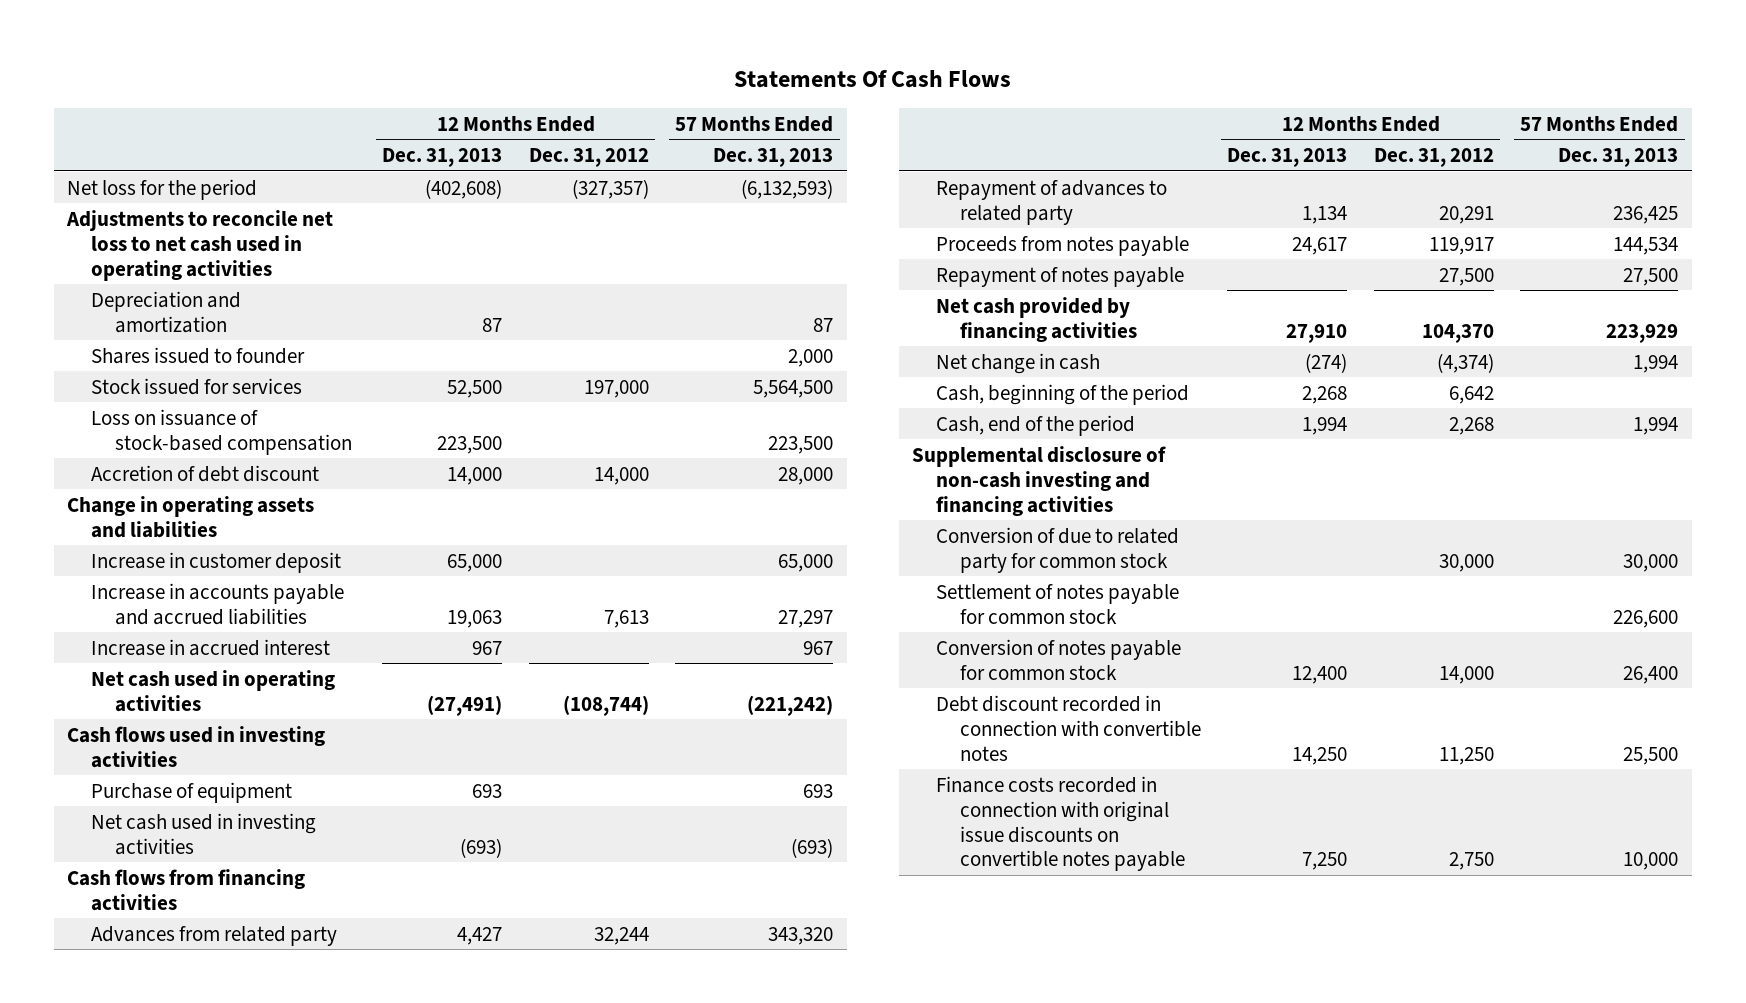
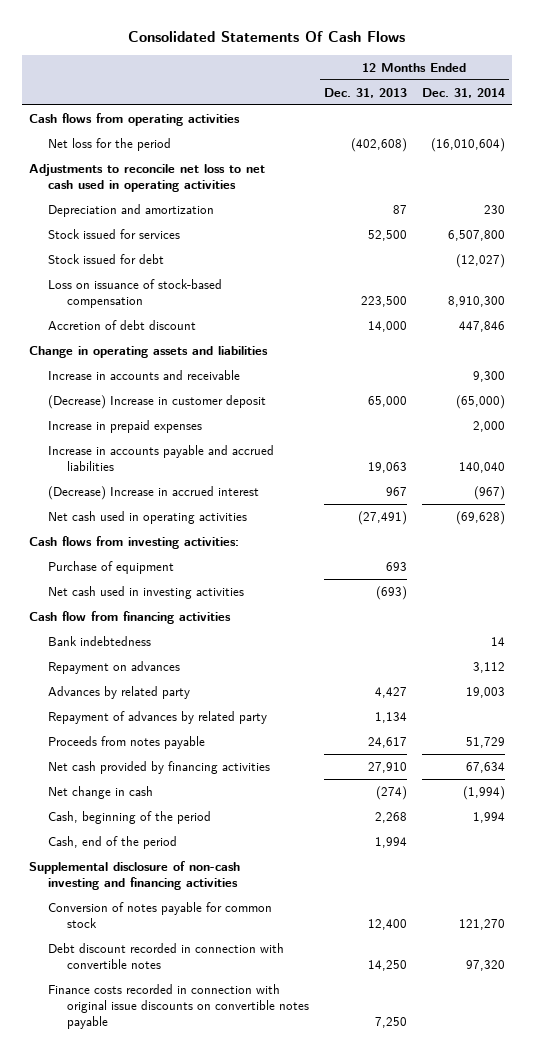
- Statements Of Cash Flows
+ Consolidated Statements Of Cash Flows
- | 12 Months Ended Dec. 31, 2013 | 12 Months Ended Dec. 31, 2012 | 57 Months Ended Dec. 31, 2013
+ | 12 Months Ended Dec. 31, 2013 | 12 Months Ended Dec. 31, 2014
+ Cash flows from operating activities
- Shares issued to founder | | | 2,000
+ Stock issued for debt | | (12,027)
- Increase in customer deposit | 65,000 | | 65,000
+ Increase in accounts and receivable | | 9,300
+ (Decrease) Increase in customer deposit | 65,000 | (65,000)
+ Increase in prepaid expenses | | 2,000
- Increase in accrued interest | 967 | | 967
+ (Decrease) Increase in accrued interest | 967 | (967)
- Cash flows used in investing activities
+ Cash flows from investing activities:
- Cash flows from financing activities
- Advances from related party | 4,427 | 32,244 | 343,320
- Repayment of advances to related party | 1,134 | 20,291 | 236,425
+ Cash flow from financing activities
+ Bank indebtedness | | 14
+ Repayment on advances | | 3,112
+ Advances by related party | 4,427 | 19,003
+ Repayment of advances by related party | 1,134 |
- Repayment of notes payable | | 27,500 | 27,500
- Conversion of due to related party for common stock | | 30,000 | 30,000
- Settlement of notes payable for common stock | | | 226,600

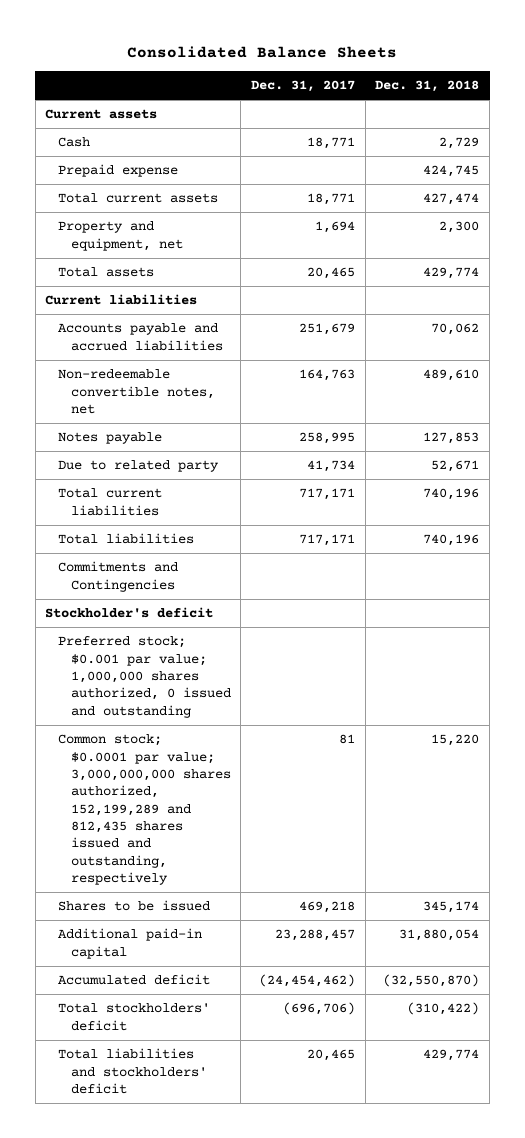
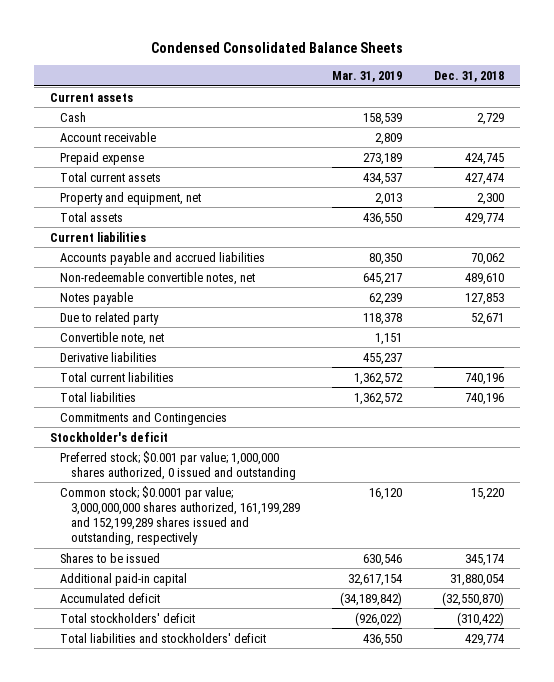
- Consolidated Balance Sheets
+ Condensed Consolidated Balance Sheets
- | Dec. 31, 2017 | Dec. 31, 2018
+ | Mar. 31, 2019 | Dec. 31, 2018
+ Account receivable | 2,809 |
+ Convertible note, net | 1,151 |
+ Derivative liabilities | 455,237 |
- Common stock; $0.0001 par value; 3,000,000,000 shares authorized, 152,199,289 and 812,435 shares issued and outstanding, respectively | 81 | 15,220
+ Common stock; $0.0001 par value; 3,000,000,000 shares authorized, 161,199,289 and 152,199,289 shares issued and outstanding, respectively | 16,120 | 15,220

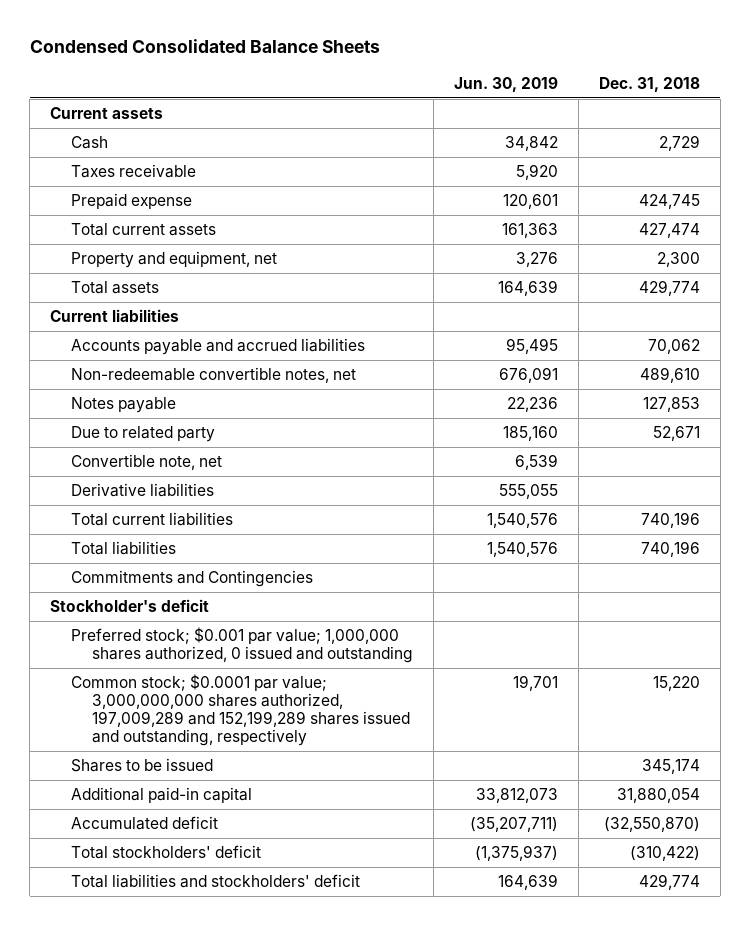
- | Mar. 31, 2019 | Dec. 31, 2018
+ | Jun. 30, 2019 | Dec. 31, 2018
- Account receivable | 2,809 |
+ Taxes receivable | 5,920 |
- Common stock; $0.0001 par value; 3,000,000,000 shares authorized, 161,199,289 and 152,199,289 shares issued and outstanding, respectively | 16,120 | 15,220
+ Common stock; $0.0001 par value; 3,000,000,000 shares authorized, 197,009,289 and 152,199,289 shares issued and outstanding, respectively | 19,701 | 15,220

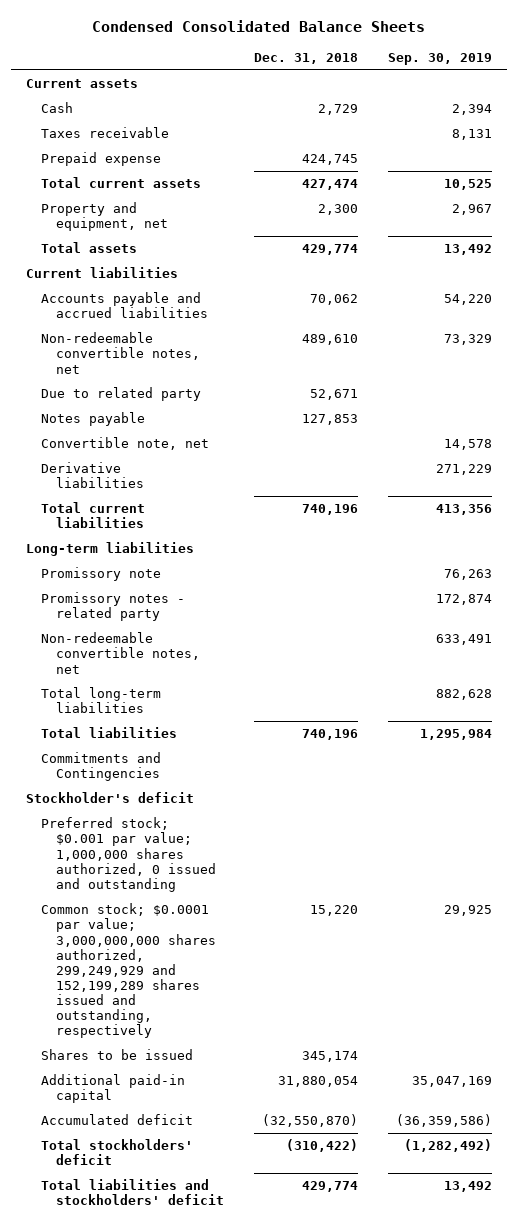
- | Jun. 30, 2019 | Dec. 31, 2018
+ | Dec. 31, 2018 | Sep. 30, 2019
moved down: Notes payable | 127,853 |
+ Long-term liabilities
+ Promissory note | | 76,263
+ Promissory notes - related party | | 172,874
+ Non-redeemable convertible notes, net | | 633,491
+ Total long-term liabilities | | 882,628
- Common stock; $0.0001 par value; 3,000,000,000 shares authorized, 197,009,289 and 152,199,289 shares issued and outstanding, respectively | 19,701 | 15,220
+ Common stock; $0.0001 par value; 3,000,000,000 shares authorized, 299,249,929 and 152,199,289 shares issued and outstanding, respectively | 15,220 | 29,925

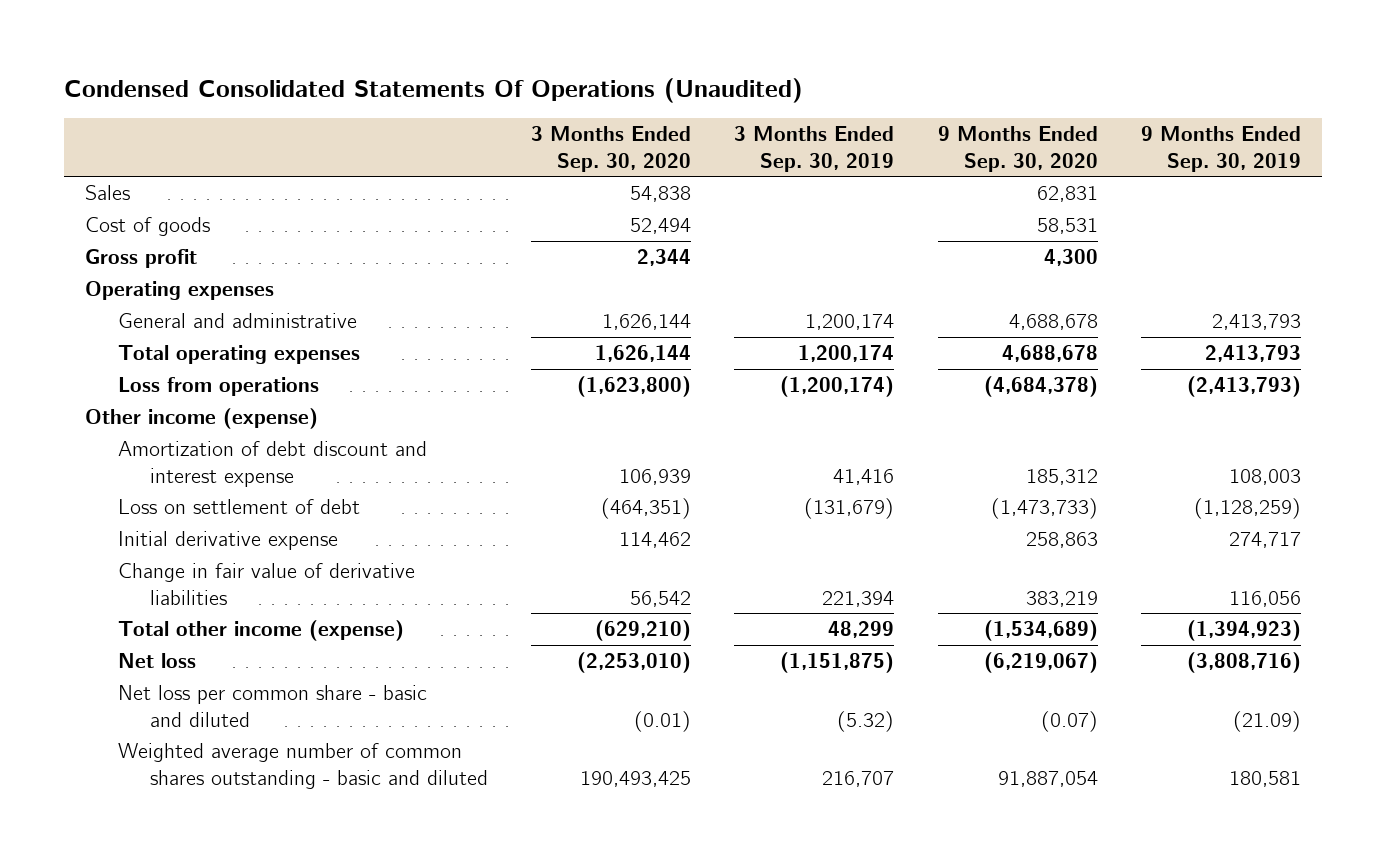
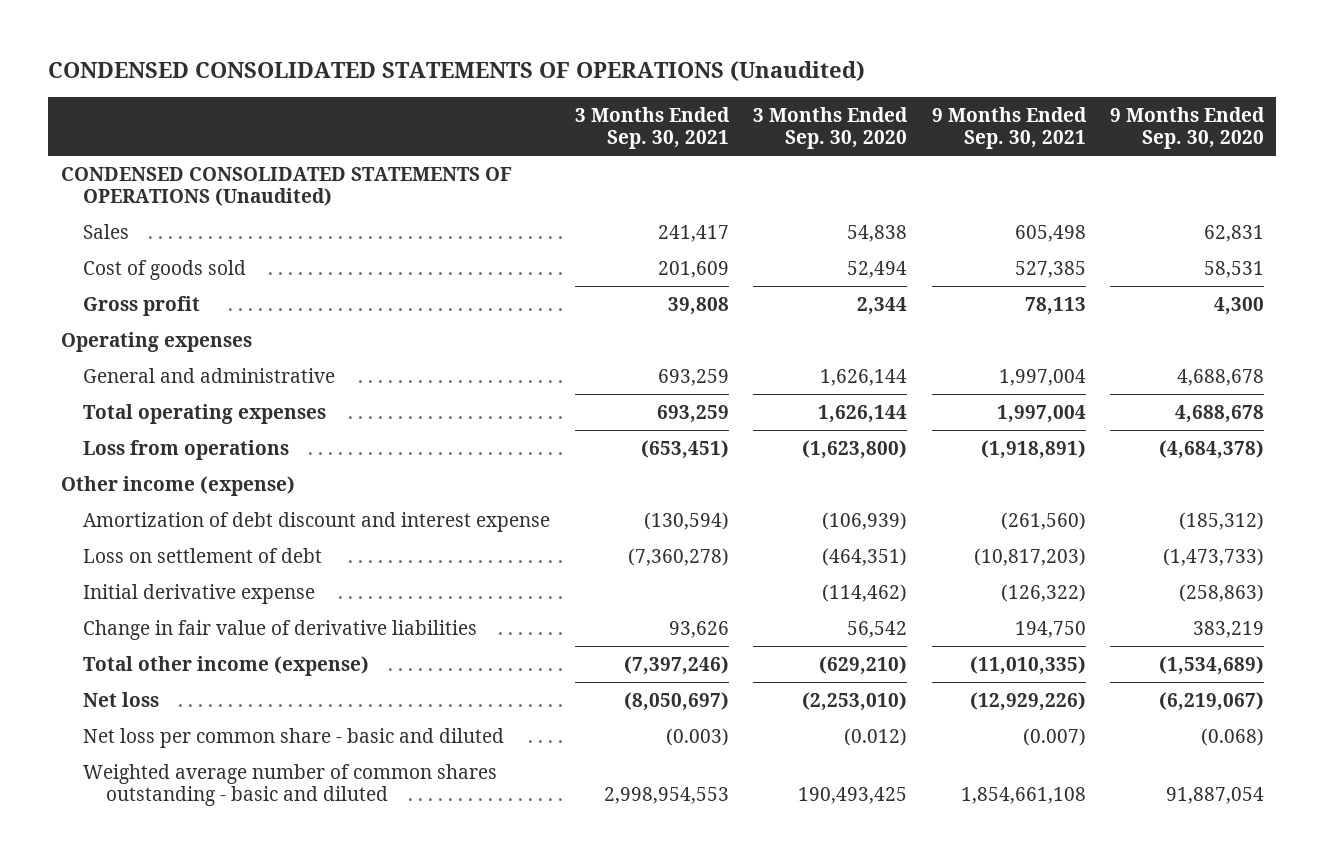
- Condensed Consolidated Statements Of Operations (Unaudited)
+ CONDENSED CONSOLIDATED STATEMENTS OF OPERATIONS (Unaudited)
- | 3 Months Ended Sep. 30, 2020 | 3 Months Ended Sep. 30, 2019 | 9 Months Ended Sep. 30, 2020 | 9 Months Ended Sep. 30, 2019
+ | 3 Months Ended Sep. 30, 2021 | 3 Months Ended Sep. 30, 2020 | 9 Months Ended Sep. 30, 2021 | 9 Months Ended Sep. 30, 2020
+ CONDENSED CONSOLIDATED STATEMENTS OF OPERATIONS (Unaudited)
- Cost of goods | 52,494 | | 58,531 |
+ Cost of goods sold | 201,609 | 52,494 | 527,385 | 58,531
- Amortization of debt discount and interest expense | 106,939 | 41,416 | 185,312 | 108,003
+ Amortization of debt discount and interest expense | (130,594) | (106,939) | (261,560) | (185,312)
- Initial derivative expense | 114,462 | | 258,863 | 274,717
+ Initial derivative expense | | (114,462) | (126,322) | (258,863)
- Net loss per common share - basic and diluted | (0.01) | (5.32) | (0.07) | (21.09)
+ Net loss per common share - basic and diluted | (0.003) | (0.012) | (0.007) | (0.068)

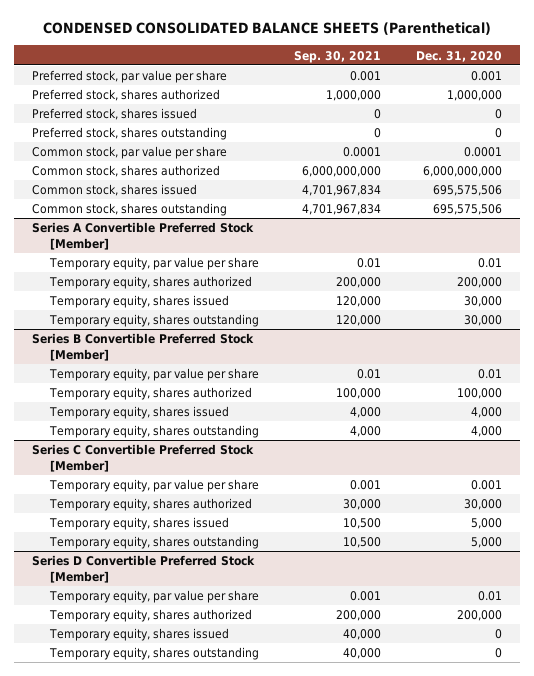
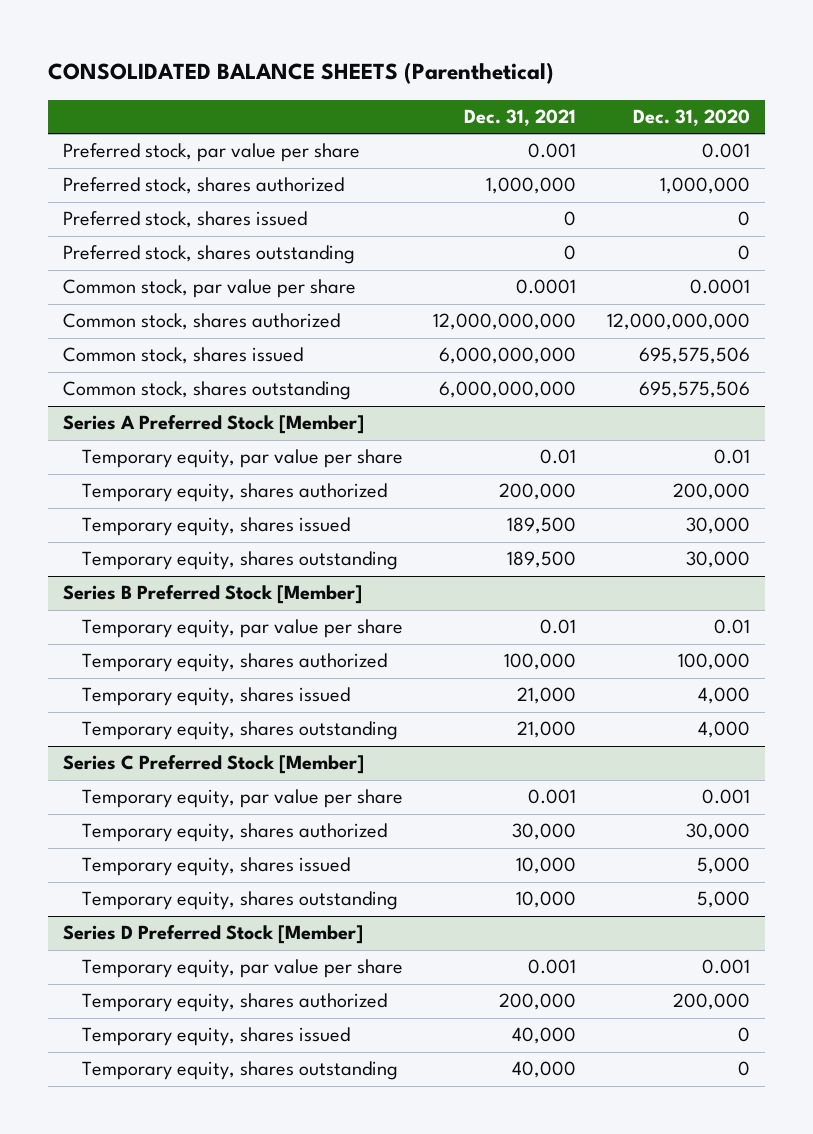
- CONDENSED CONSOLIDATED BALANCE SHEETS (Parenthetical)
+ CONSOLIDATED BALANCE SHEETS (Parenthetical)
- | Sep. 30, 2021 | Dec. 31, 2020
+ | Dec. 31, 2021 | Dec. 31, 2020
- Common stock, shares authorized | 6,000,000,000 | 6,000,000,000
+ Common stock, shares authorized | 12,000,000,000 | 12,000,000,000
- Series A Convertible Preferred Stock [Member]
+ Series A Preferred Stock [Member]
- Series B Convertible Preferred Stock [Member]
+ Series B Preferred Stock [Member]
- Series C Convertible Preferred Stock [Member]
+ Series C Preferred Stock [Member]
- Series D Convertible Preferred Stock [Member]
- Temporary equity, par value per share | 0.001 | 0.01
+ Series D Preferred Stock [Member]
+ Temporary equity, par value per share | 0.001 | 0.001

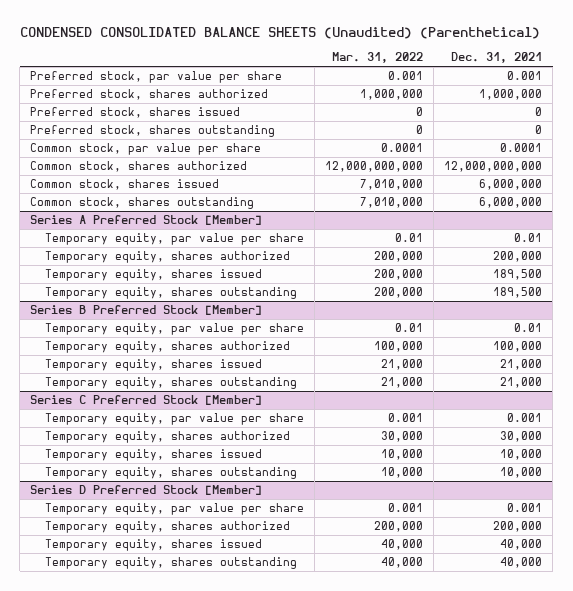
- CONSOLIDATED BALANCE SHEETS (Parenthetical)
+ CONDENSED CONSOLIDATED BALANCE SHEETS (Unaudited) (Parenthetical)
- | Dec. 31, 2021 | Dec. 31, 2020
+ | Mar. 31, 2022 | Dec. 31, 2021
- Common stock, shares issued | 6,000,000,000 | 695,575,506
- Common stock, shares outstanding | 6,000,000,000 | 695,575,506
+ Common stock, shares issued | 7,010,000 | 6,000,000
+ Common stock, shares outstanding | 7,010,000 | 6,000,000

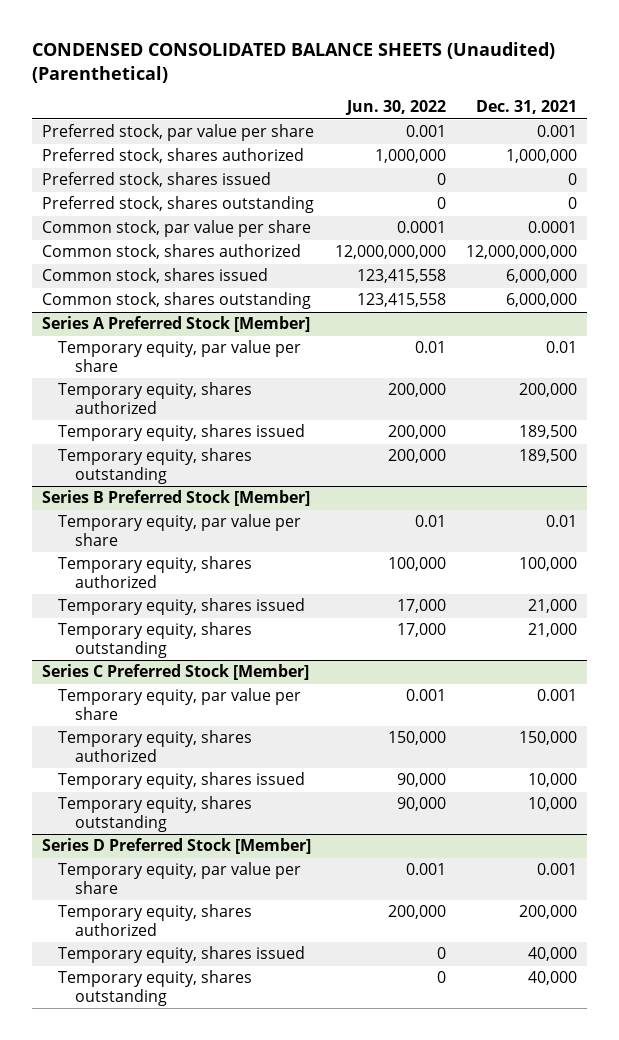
- | Mar. 31, 2022 | Dec. 31, 2021
+ | Jun. 30, 2022 | Dec. 31, 2021
@ Series C Preferred Stock [Member]
- Temporary equity, shares authorized | 30,000 | 30,000
+ Temporary equity, shares authorized | 150,000 | 150,000

